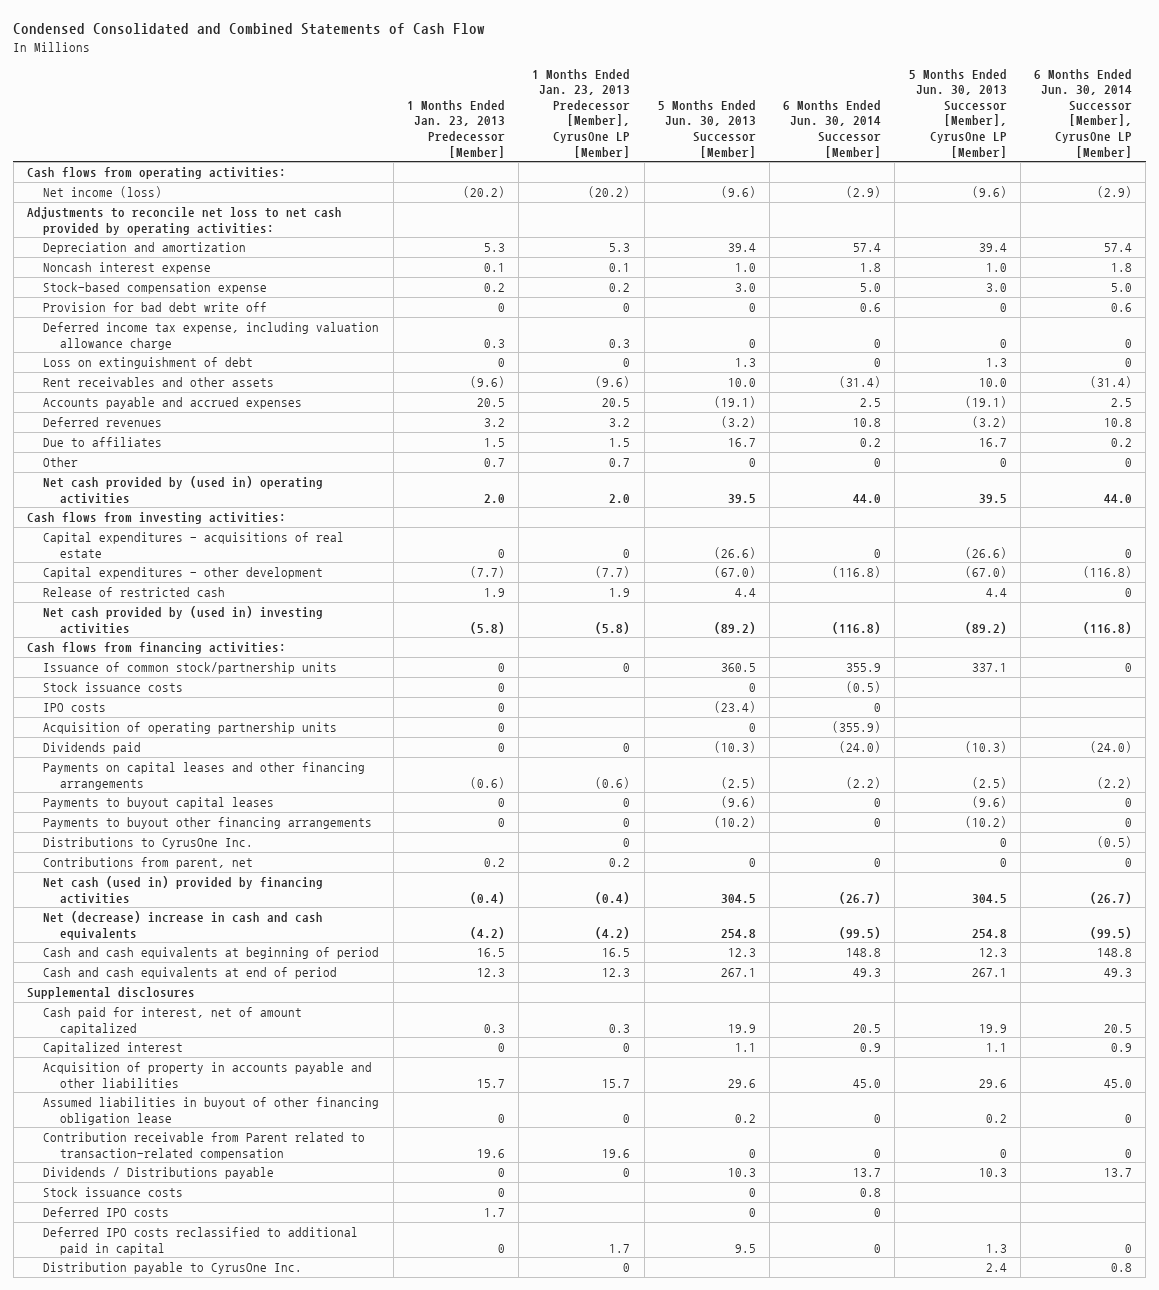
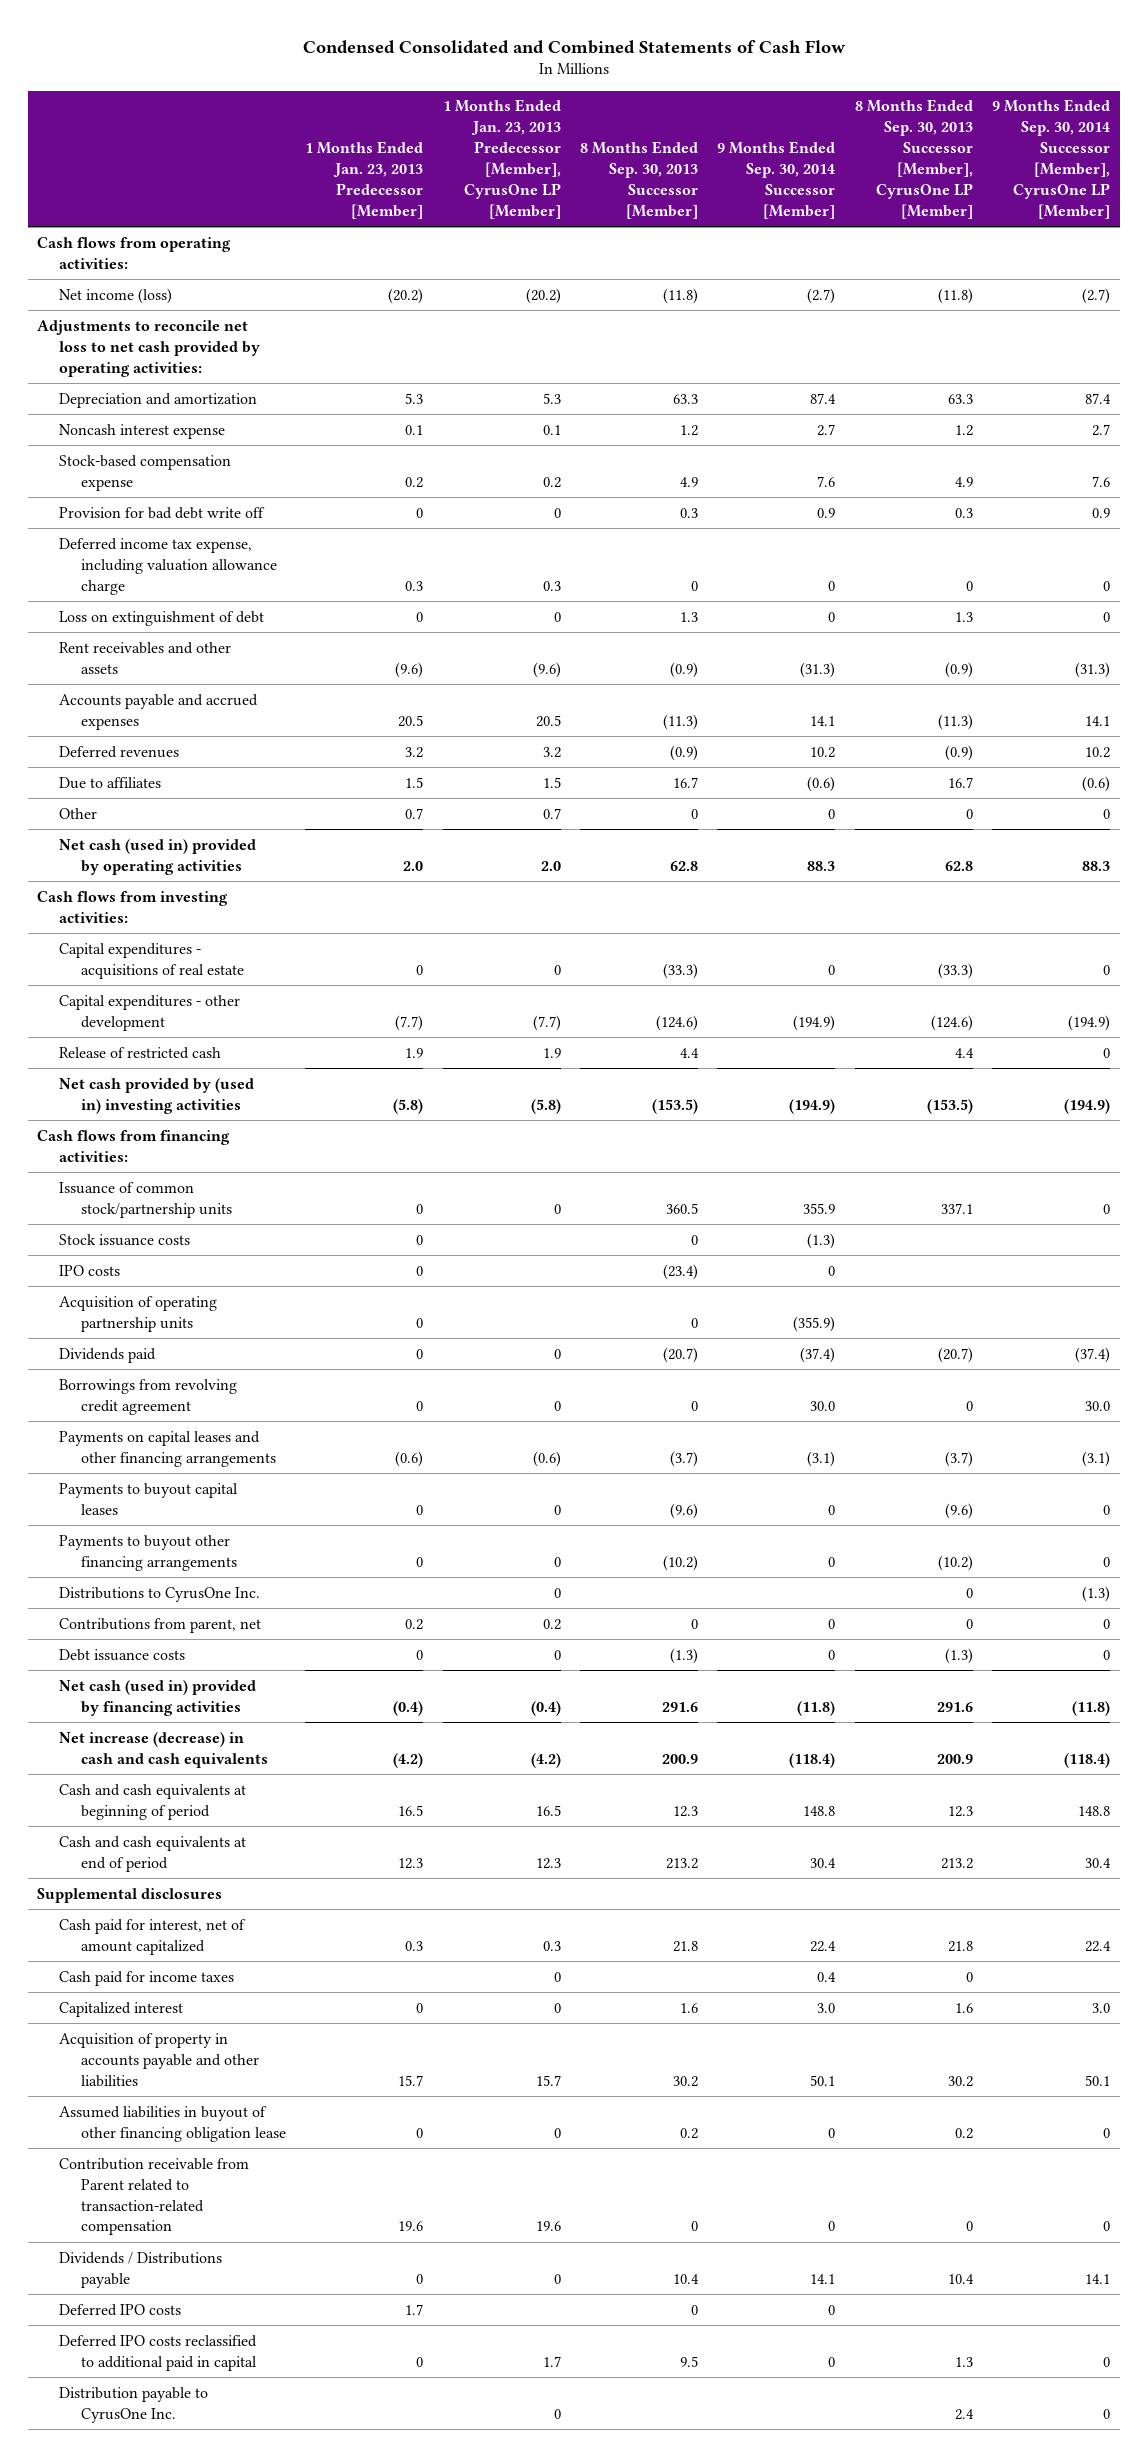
- | 1 Months Ended Jan. 23, 2013 Predecessor [Member] | 1 Months Ended Jan. 23, 2013 Predecessor [Member], CyrusOne LP [Member] | 5 Months Ended Jun. 30, 2013 Successor [Member] | 6 Months Ended Jun. 30, 2014 Successor [Member] | 5 Months Ended Jun. 30, 2013 Successor [Member], CyrusOne LP [Member] | 6 Months Ended Jun. 30, 2014 Successor [Member], CyrusOne LP [Member]
+ | 1 Months Ended Jan. 23, 2013 Predecessor [Member] | 1 Months Ended Jan. 23, 2013 Predecessor [Member], CyrusOne LP [Member] | 8 Months Ended Sep. 30, 2013 Successor [Member] | 9 Months Ended Sep. 30, 2014 Successor [Member] | 8 Months Ended Sep. 30, 2013 Successor [Member], CyrusOne LP [Member] | 9 Months Ended Sep. 30, 2014 Successor [Member], CyrusOne LP [Member]
- Net cash provided by (used in) operating activities | 2.0 | 2.0 | 39.5 | 44.0 | 39.5 | 44.0
+ Net cash (used in) provided by operating activities | 2.0 | 2.0 | 62.8 | 88.3 | 62.8 | 88.3
+ Borrowings from revolving credit agreement | 0 | 0 | 0 | 30.0 | 0 | 30.0
+ Debt issuance costs | 0 | 0 | (1.3) | 0 | (1.3) | 0
- Net (decrease) increase in cash and cash equivalents | (4.2) | (4.2) | 254.8 | (99.5) | 254.8 | (99.5)
+ Net increase (decrease) in cash and cash equivalents | (4.2) | (4.2) | 200.9 | (118.4) | 200.9 | (118.4)
+ Cash paid for income taxes | | 0 | | 0.4 | 0 |
- Stock issuance costs | 0 | | 0 | 0.8 | |

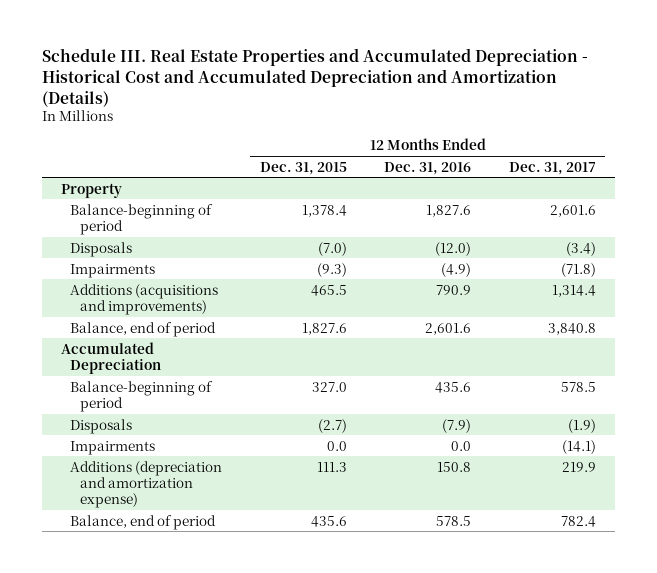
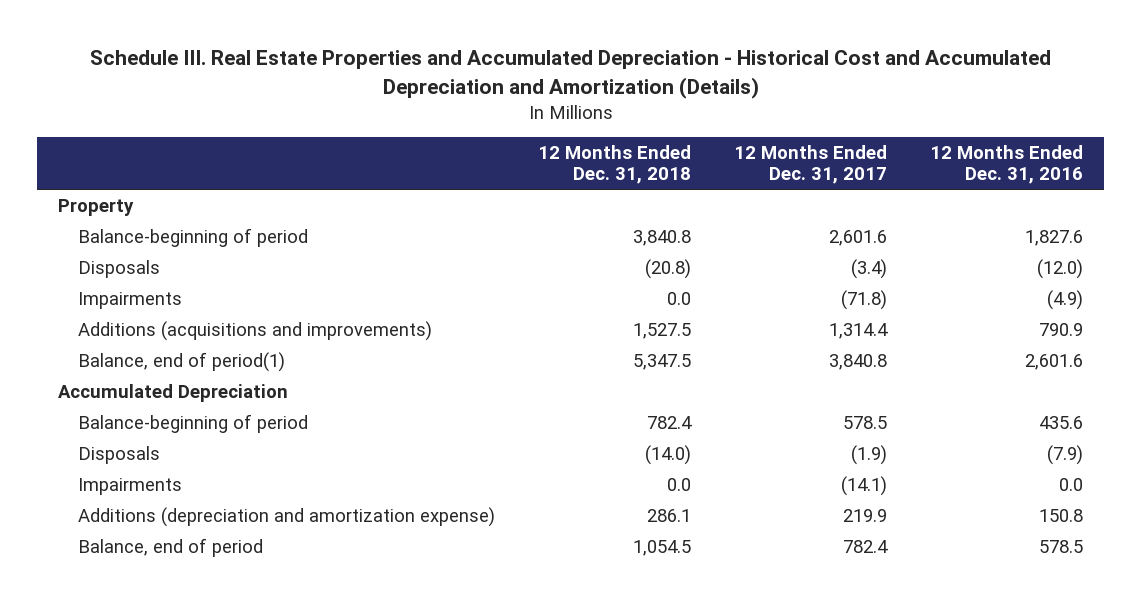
- | 12 Months Ended Dec. 31, 2015 | 12 Months Ended Dec. 31, 2016 | 12 Months Ended Dec. 31, 2017
+ | 12 Months Ended Dec. 31, 2018 | 12 Months Ended Dec. 31, 2017 | 12 Months Ended Dec. 31, 2016
- Balance, end of period | 1,827.6 | 2,601.6 | 3,840.8
+ Balance, end of period(1) | 5,347.5 | 3,840.8 | 2,601.6

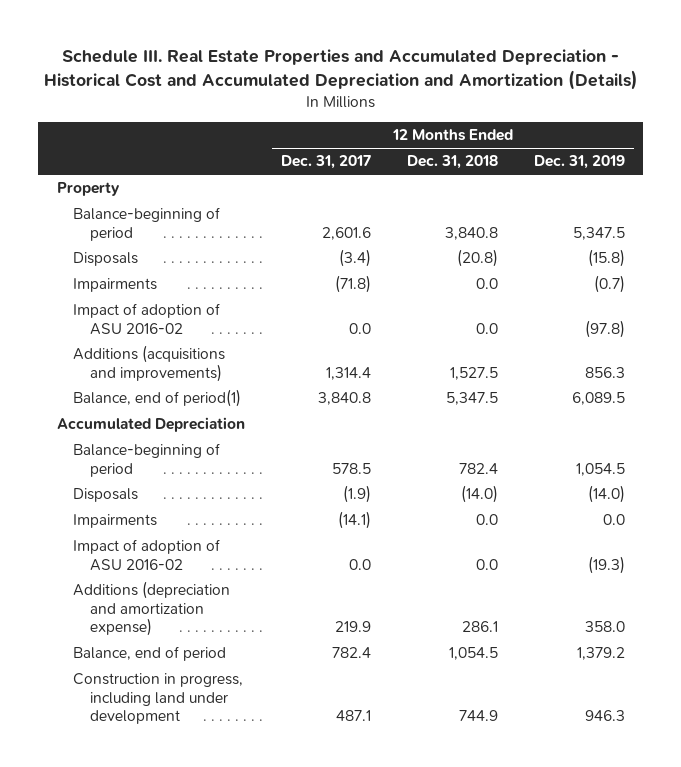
- | 12 Months Ended Dec. 31, 2018 | 12 Months Ended Dec. 31, 2017 | 12 Months Ended Dec. 31, 2016
+ | 12 Months Ended Dec. 31, 2017 | 12 Months Ended Dec. 31, 2018 | 12 Months Ended Dec. 31, 2019
+ Impact of adoption of ASU 2016-02 | 0.0 | 0.0 | (97.8)
+ Impact of adoption of ASU 2016-02 | 0.0 | 0.0 | (19.3)
+ Construction in progress, including land under development | 487.1 | 744.9 | 946.3

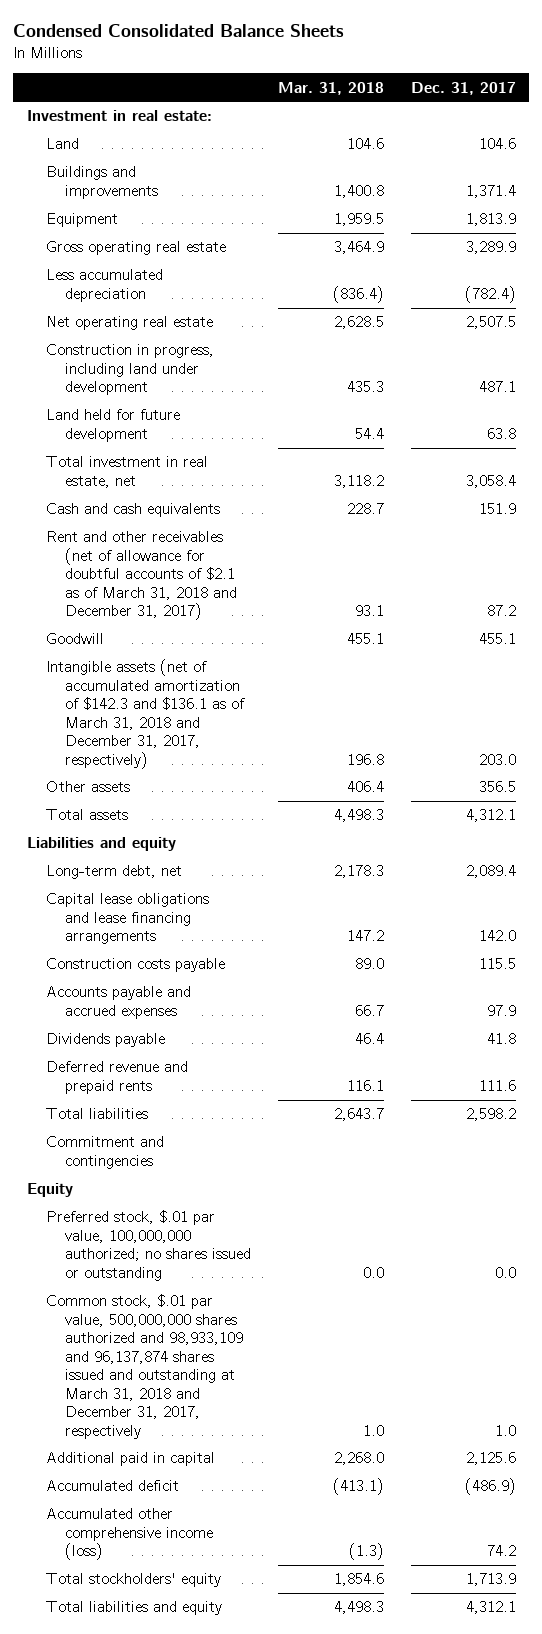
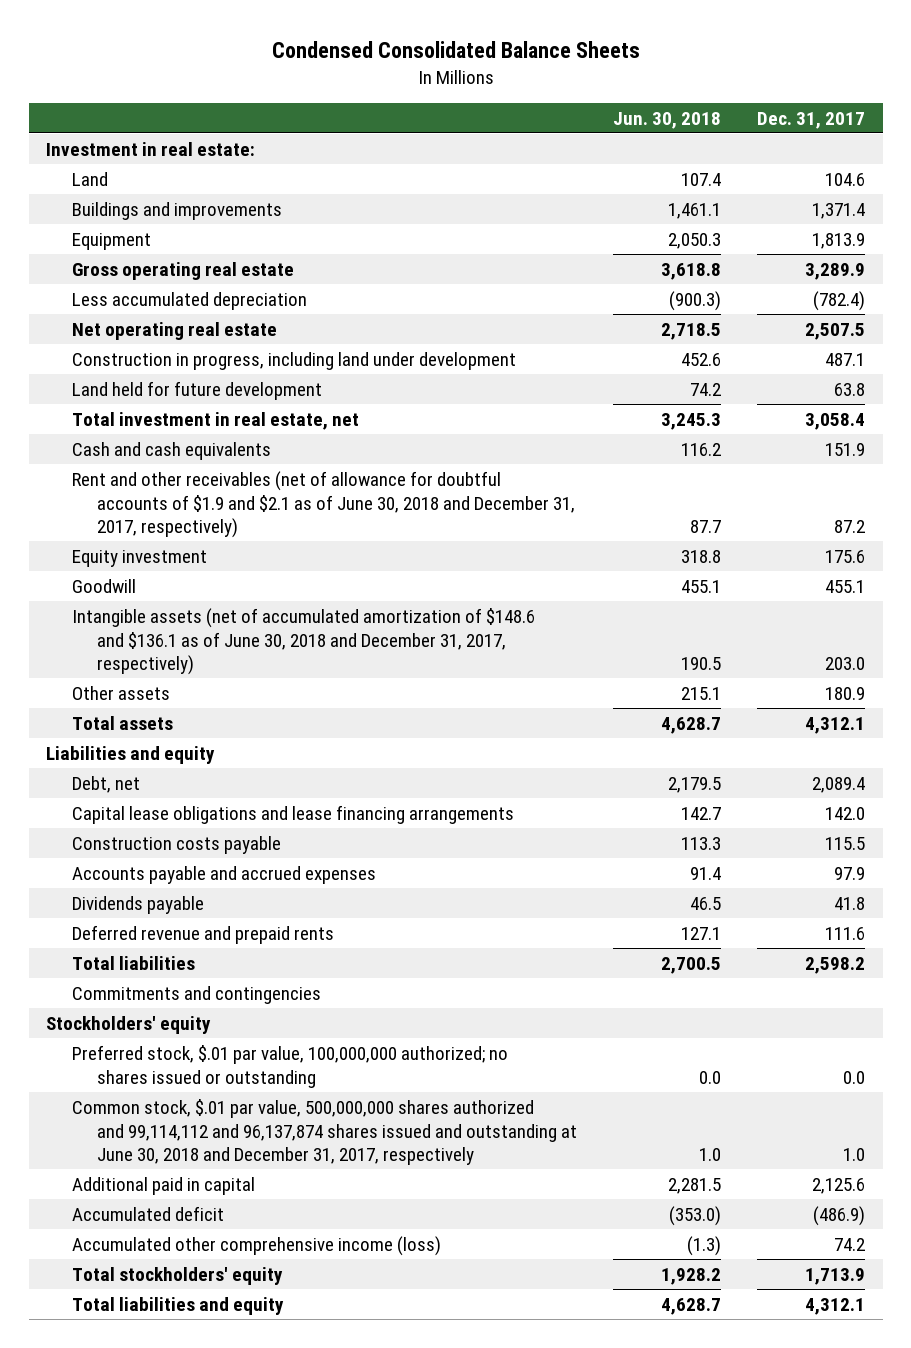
- | Mar. 31, 2018 | Dec. 31, 2017
+ | Jun. 30, 2018 | Dec. 31, 2017
- Rent and other receivables (net of allowance for doubtful accounts of $2.1 as of March 31, 2018 and December 31, 2017) | 93.1 | 87.2
+ Rent and other receivables (net of allowance for doubtful accounts of $1.9 and $2.1 as of June 30, 2018 and December 31, 2017, respectively) | 87.7 | 87.2
+ Equity investment | 318.8 | 175.6
- Intangible assets (net of accumulated amortization of $142.3 and $136.1 as of March 31, 2018 and December 31, 2017, respectively) | 196.8 | 203.0
- Other assets | 406.4 | 356.5
+ Intangible assets (net of accumulated amortization of $148.6 and $136.1 as of June 30, 2018 and December 31, 2017, respectively) | 190.5 | 203.0
+ Other assets | 215.1 | 180.9
- Long-term debt, net | 2,178.3 | 2,089.4
+ Debt, net | 2,179.5 | 2,089.4
- Commitment and contingencies
- Equity
+ Commitments and contingencies
+ Stockholders' equity
- Common stock, $.01 par value, 500,000,000 shares authorized and 98,933,109 and 96,137,874 shares issued and outstanding at March 31, 2018 and December 31, 2017, respectively | 1.0 | 1.0
+ Common stock, $.01 par value, 500,000,000 shares authorized and 99,114,112 and 96,137,874 shares issued and outstanding at June 30, 2018 and December 31, 2017, respectively | 1.0 | 1.0

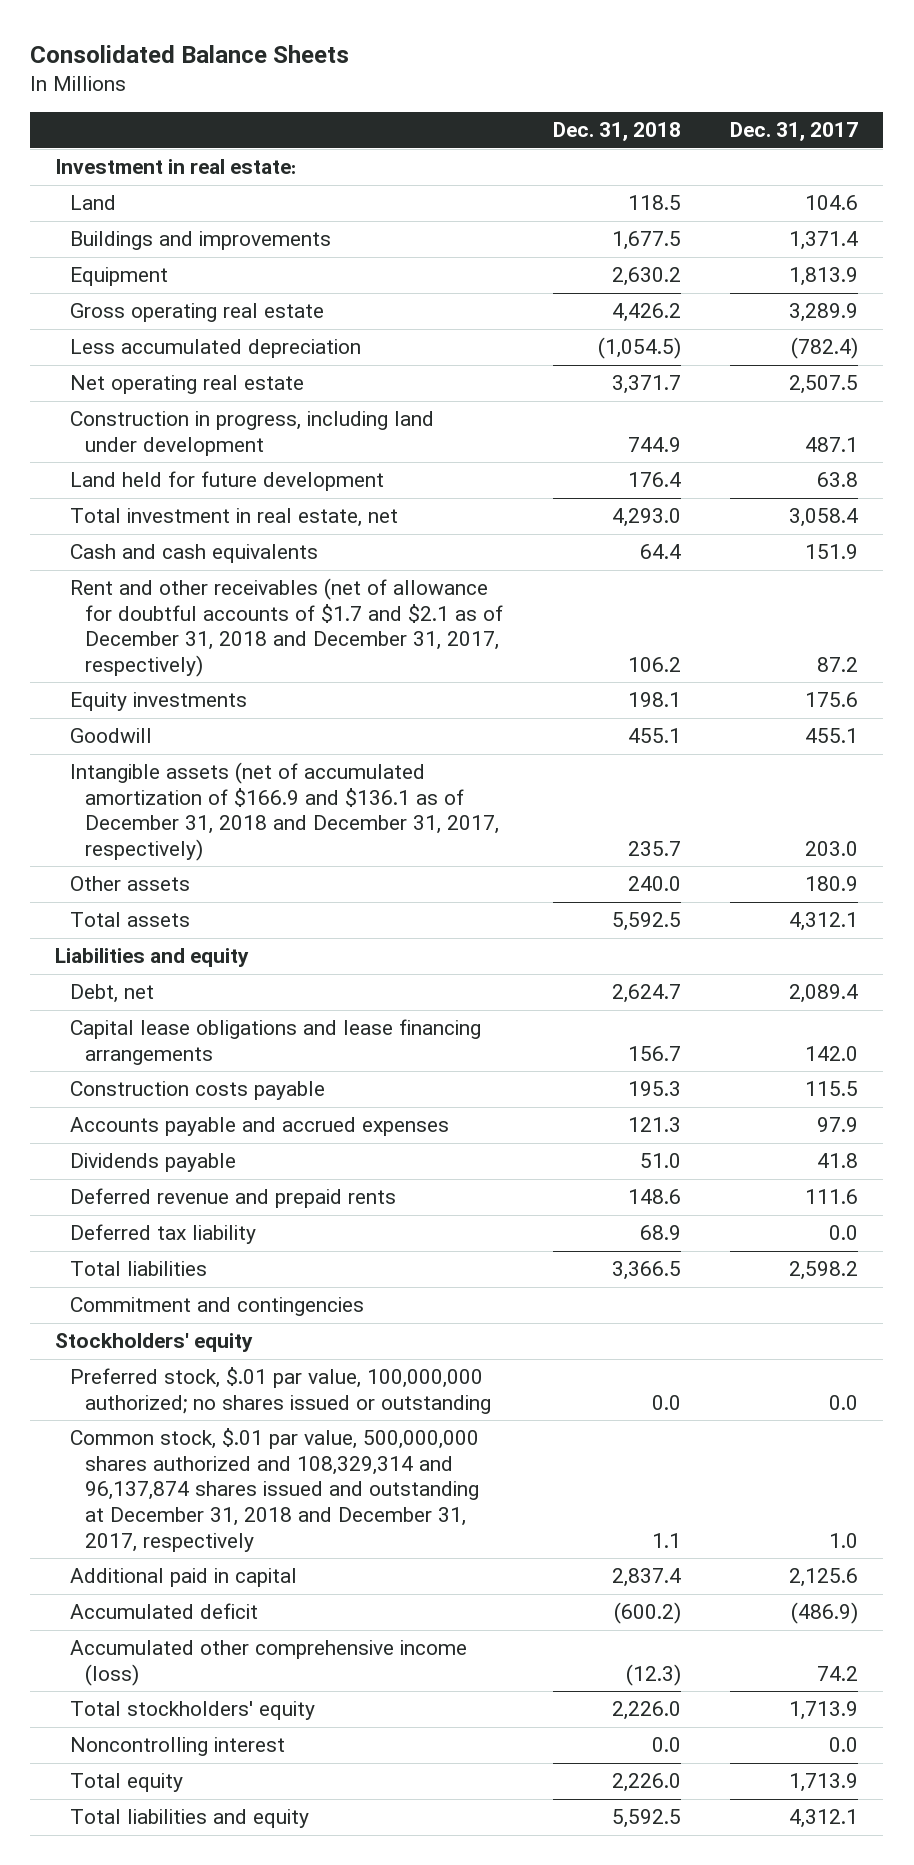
- Condensed Consolidated Balance Sheets
+ Consolidated Balance Sheets
- | Jun. 30, 2018 | Dec. 31, 2017
+ | Dec. 31, 2018 | Dec. 31, 2017
- Rent and other receivables (net of allowance for doubtful accounts of $1.9 and $2.1 as of June 30, 2018 and December 31, 2017, respectively) | 87.7 | 87.2
- Equity investment | 318.8 | 175.6
+ Rent and other receivables (net of allowance for doubtful accounts of $1.7 and $2.1 as of December 31, 2018 and December 31, 2017, respectively) | 106.2 | 87.2
+ Equity investments | 198.1 | 175.6
- Intangible assets (net of accumulated amortization of $148.6 and $136.1 as of June 30, 2018 and December 31, 2017, respectively) | 190.5 | 203.0
+ Intangible assets (net of accumulated amortization of $166.9 and $136.1 as of December 31, 2018 and December 31, 2017, respectively) | 235.7 | 203.0
+ Deferred tax liability | 68.9 | 0.0
- Commitments and contingencies
+ Commitment and contingencies
- Common stock, $.01 par value, 500,000,000 shares authorized and 99,114,112 and 96,137,874 shares issued and outstanding at June 30, 2018 and December 31, 2017, respectively | 1.0 | 1.0
+ Common stock, $.01 par value, 500,000,000 shares authorized and 108,329,314 and 96,137,874 shares issued and outstanding at December 31, 2018 and December 31, 2017, respectively | 1.1 | 1.0
+ Noncontrolling interest | 0.0 | 0.0
+ Total equity | 2,226.0 | 1,713.9

